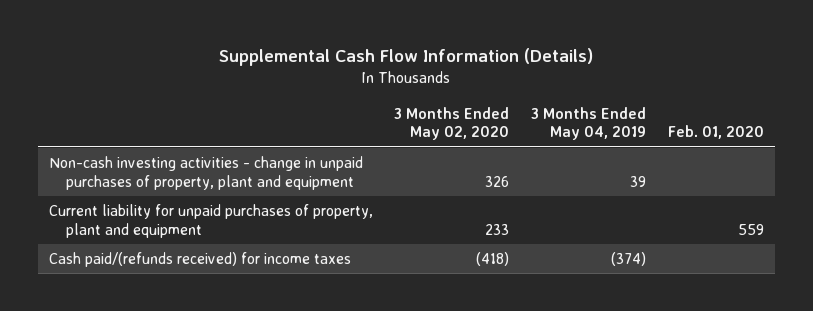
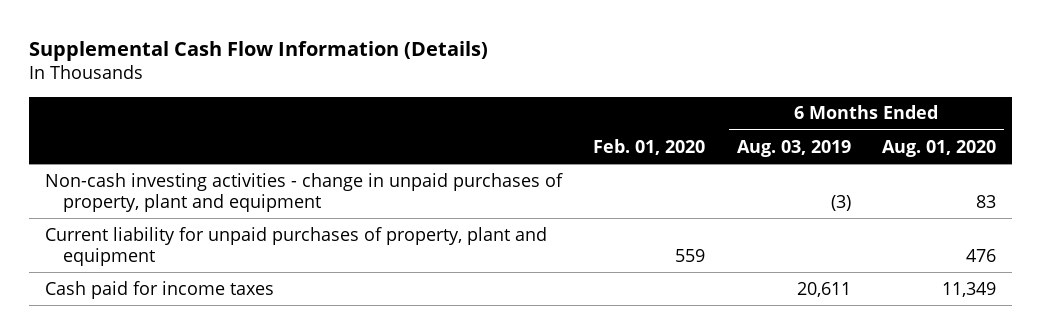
- | 3 Months Ended May 02, 2020 | 3 Months Ended May 04, 2019 | Feb. 01, 2020
+ | Feb. 01, 2020 | 6 Months Ended Aug. 03, 2019 | 6 Months Ended Aug. 01, 2020
- Cash paid/(refunds received) for income taxes | (418) | (374) |
+ Cash paid for income taxes | | 20,611 | 11,349

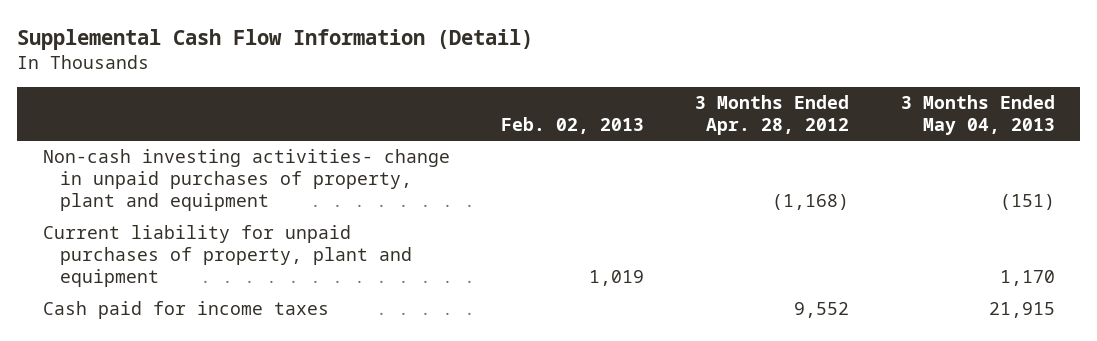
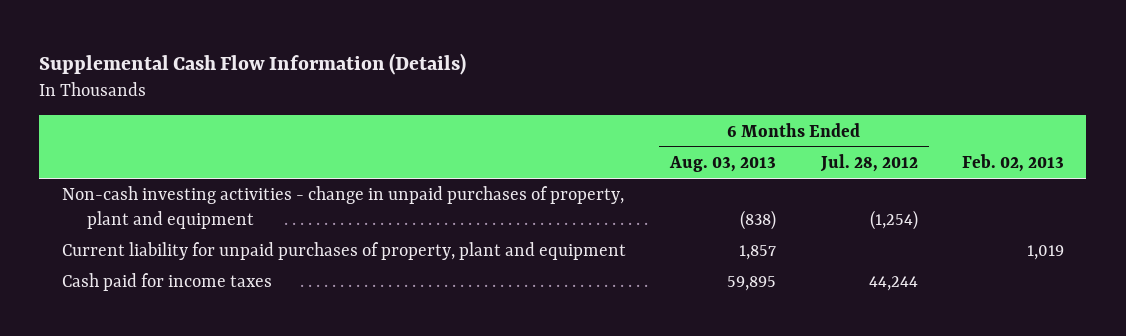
- Supplemental Cash Flow Information (Detail)
+ Supplemental Cash Flow Information (Details)
- | Feb. 02, 2013 | 3 Months Ended Apr. 28, 2012 | 3 Months Ended May 04, 2013
+ | 6 Months Ended Aug. 03, 2013 | 6 Months Ended Jul. 28, 2012 | Feb. 02, 2013
- Non-cash investing activities- change in unpaid purchases of property, plant and equipment | | (1,168) | (151)
+ Non-cash investing activities - change in unpaid purchases of property, plant and equipment | (838) | (1,254) |

